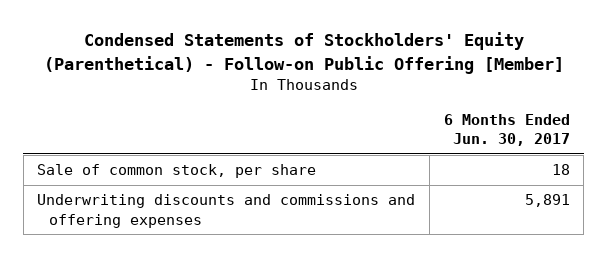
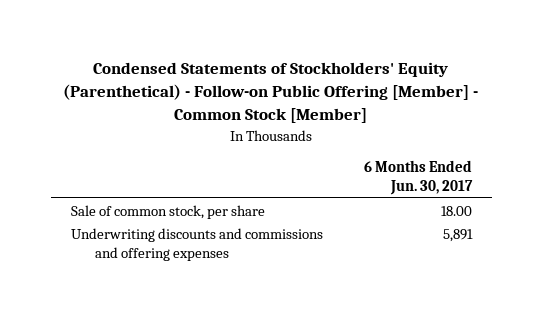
- Condensed Statements of Stockholders' Equity (Parenthetical) - Follow-on Public Offering [Member]
+ Condensed Statements of Stockholders' Equity (Parenthetical) - Follow-on Public Offering [Member] - Common Stock [Member]
- Sale of common stock, per share | 18
+ Sale of common stock, per share | 18.00

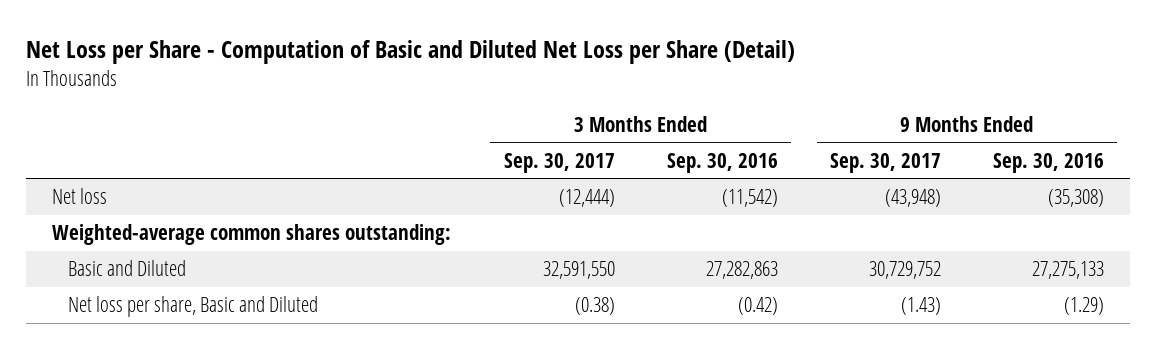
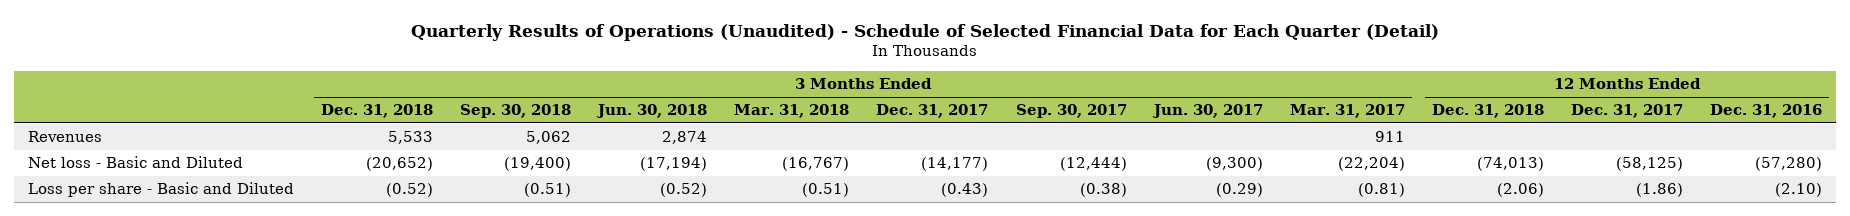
- Net Loss per Share - Computation of Basic and Diluted Net Loss per Share (Detail)
+ Quarterly Results of Operations (Unaudited) - Schedule of Selected Financial Data for Each Quarter (Detail)
- | 3 Months Ended Sep. 30, 2017 | 3 Months Ended Sep. 30, 2016 | 9 Months Ended Sep. 30, 2017 | 9 Months Ended Sep. 30, 2016
+ | 3 Months Ended Dec. 31, 2018 | 3 Months Ended Sep. 30, 2018 | 3 Months Ended Jun. 30, 2018 | 3 Months Ended Mar. 31, 2018 | 3 Months Ended Dec. 31, 2017 | 3 Months Ended Sep. 30, 2017 | 3 Months Ended Jun. 30, 2017 | 3 Months Ended Mar. 31, 2017 | 12 Months Ended Dec. 31, 2018 | 12 Months Ended Dec. 31, 2017 | 12 Months Ended Dec. 31, 2016
- Net loss | (12,444) | (11,542) | (43,948) | (35,308)
- Weighted-average common shares outstanding:
- Basic and Diluted | 32,591,550 | 27,282,863 | 30,729,752 | 27,275,133
- Net loss per share, Basic and Diluted | (0.38) | (0.42) | (1.43) | (1.29)
+ Revenues | 5,533 | 5,062 | 2,874 | | | | | 911 | | |
+ Net loss - Basic and Diluted | (20,652) | (19,400) | (17,194) | (16,767) | (14,177) | (12,444) | (9,300) | (22,204) | (74,013) | (58,125) | (57,280)
+ Loss per share - Basic and Diluted | (0.52) | (0.51) | (0.52) | (0.51) | (0.43) | (0.38) | (0.29) | (0.81) | (2.06) | (1.86) | (2.10)

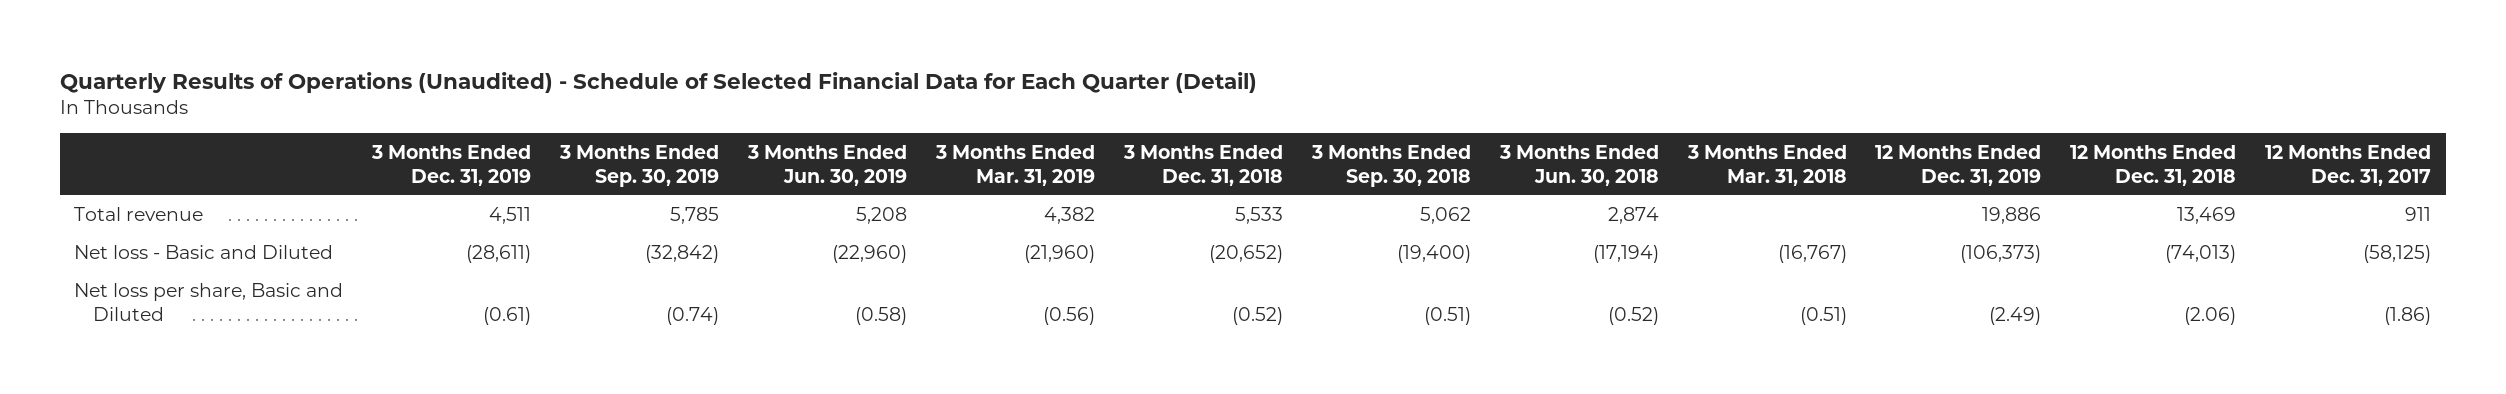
- | 3 Months Ended Dec. 31, 2018 | 3 Months Ended Sep. 30, 2018 | 3 Months Ended Jun. 30, 2018 | 3 Months Ended Mar. 31, 2018 | 3 Months Ended Dec. 31, 2017 | 3 Months Ended Sep. 30, 2017 | 3 Months Ended Jun. 30, 2017 | 3 Months Ended Mar. 31, 2017 | 12 Months Ended Dec. 31, 2018 | 12 Months Ended Dec. 31, 2017 | 12 Months Ended Dec. 31, 2016
+ | 3 Months Ended Dec. 31, 2019 | 3 Months Ended Sep. 30, 2019 | 3 Months Ended Jun. 30, 2019 | 3 Months Ended Mar. 31, 2019 | 3 Months Ended Dec. 31, 2018 | 3 Months Ended Sep. 30, 2018 | 3 Months Ended Jun. 30, 2018 | 3 Months Ended Mar. 31, 2018 | 12 Months Ended Dec. 31, 2019 | 12 Months Ended Dec. 31, 2018 | 12 Months Ended Dec. 31, 2017
- Revenues | 5,533 | 5,062 | 2,874 | | | | | 911 | | |
+ Total revenue | 4,511 | 5,785 | 5,208 | 4,382 | 5,533 | 5,062 | 2,874 | | 19,886 | 13,469 | 911
- Loss per share - Basic and Diluted | (0.52) | (0.51) | (0.52) | (0.51) | (0.43) | (0.38) | (0.29) | (0.81) | (2.06) | (1.86) | (2.10)
+ Net loss per share, Basic and Diluted | (0.61) | (0.74) | (0.58) | (0.56) | (0.52) | (0.51) | (0.52) | (0.51) | (2.49) | (2.06) | (1.86)

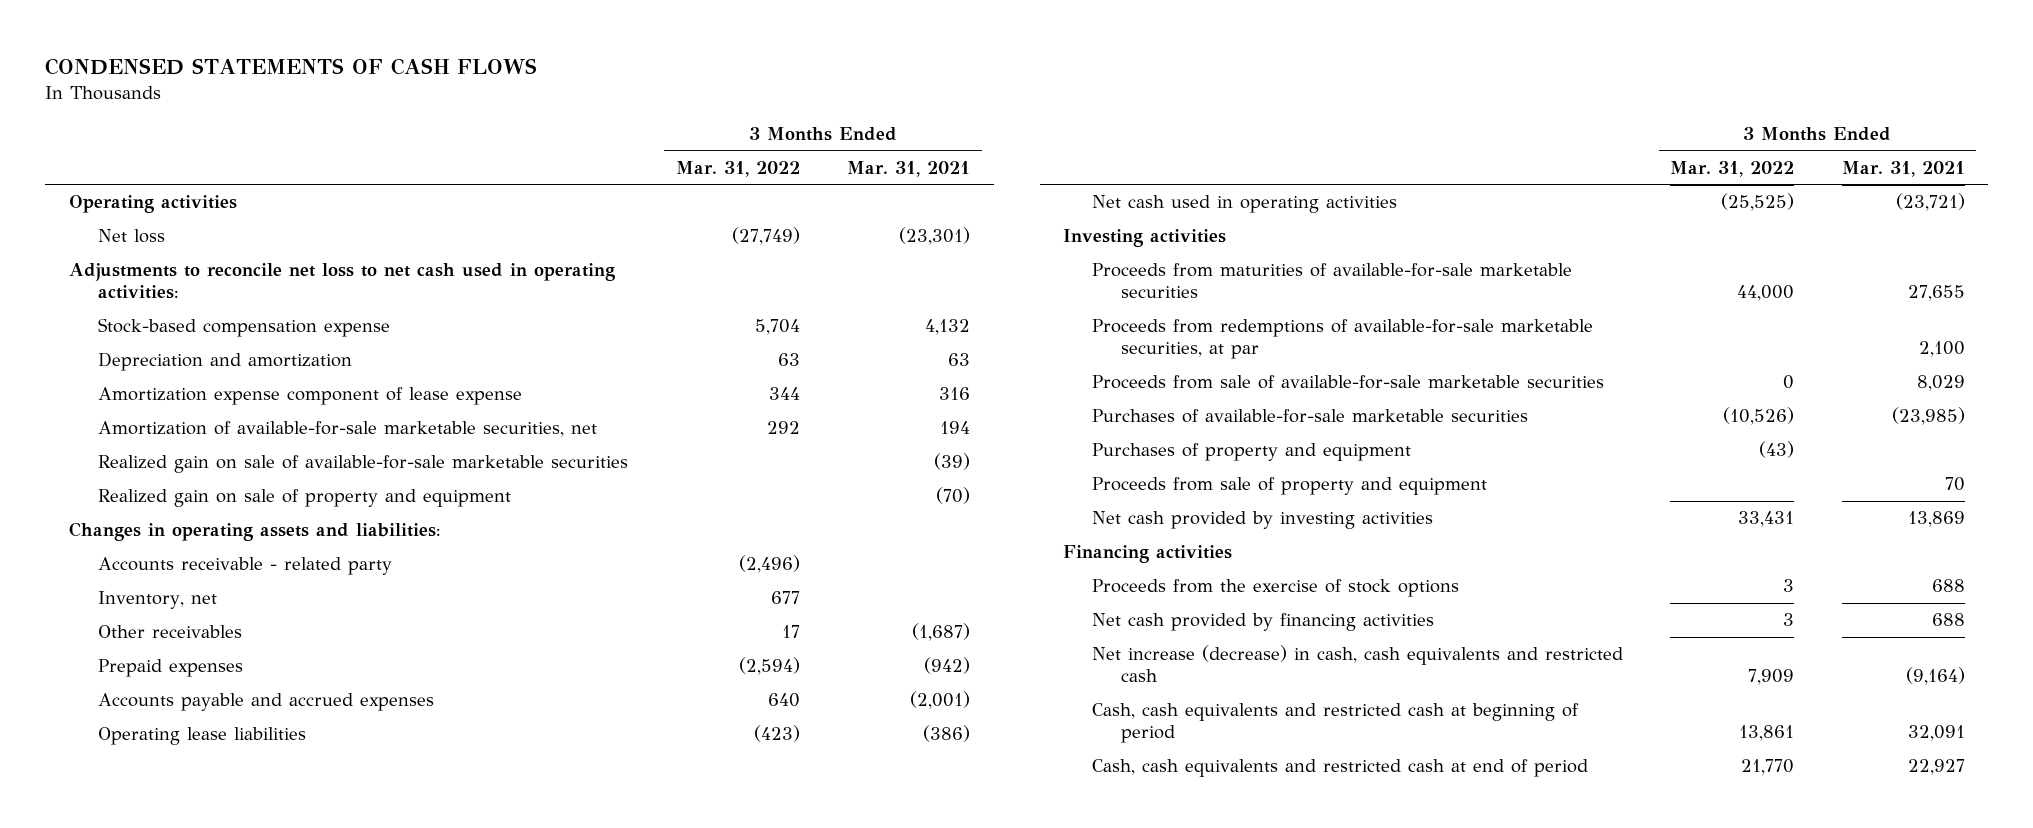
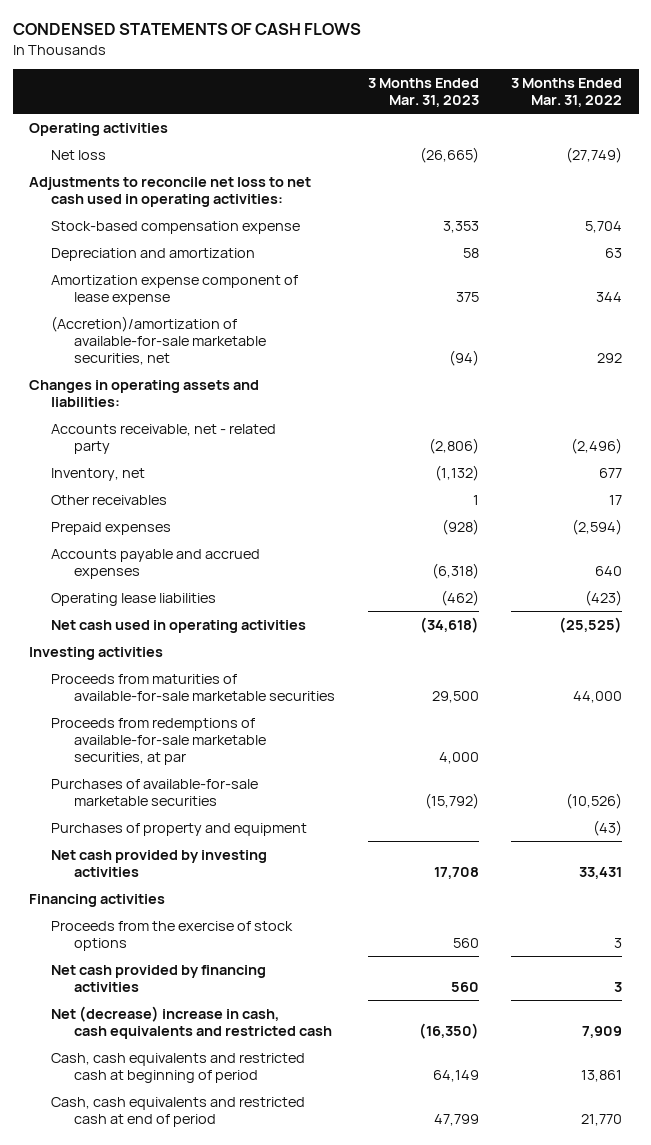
- | 3 Months Ended Mar. 31, 2022 | 3 Months Ended Mar. 31, 2021
+ | 3 Months Ended Mar. 31, 2023 | 3 Months Ended Mar. 31, 2022
- Amortization of available-for-sale marketable securities, net | 292 | 194
- Realized gain on sale of available-for-sale marketable securities | | (39)
- Realized gain on sale of property and equipment | | (70)
+ (Accretion)/amortization of available-for-sale marketable securities, net | (94) | 292
- Accounts receivable - related party | (2,496) |
+ Accounts receivable, net - related party | (2,806) | (2,496)
- Proceeds from sale of available-for-sale marketable securities | 0 | 8,029
- Proceeds from sale of property and equipment | | 70
- Net increase (decrease) in cash, cash equivalents and restricted cash | 7,909 | (9,164)
+ Net (decrease) increase in cash, cash equivalents and restricted cash | (16,350) | 7,909

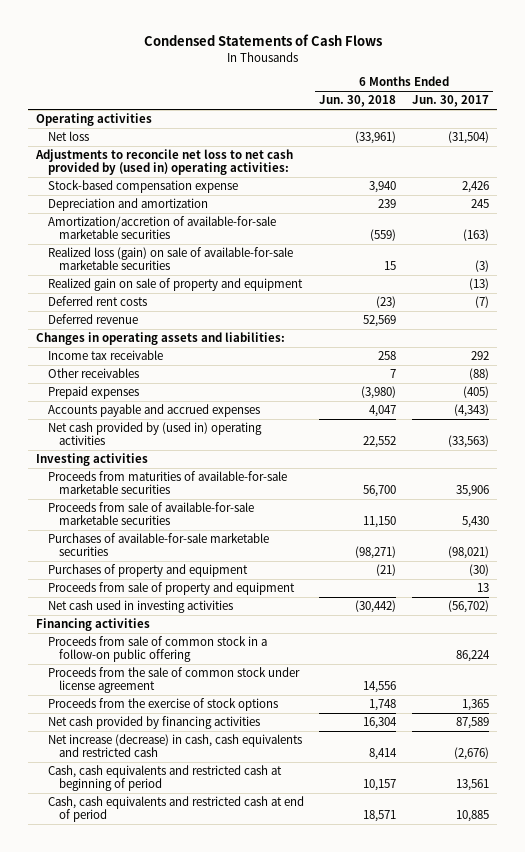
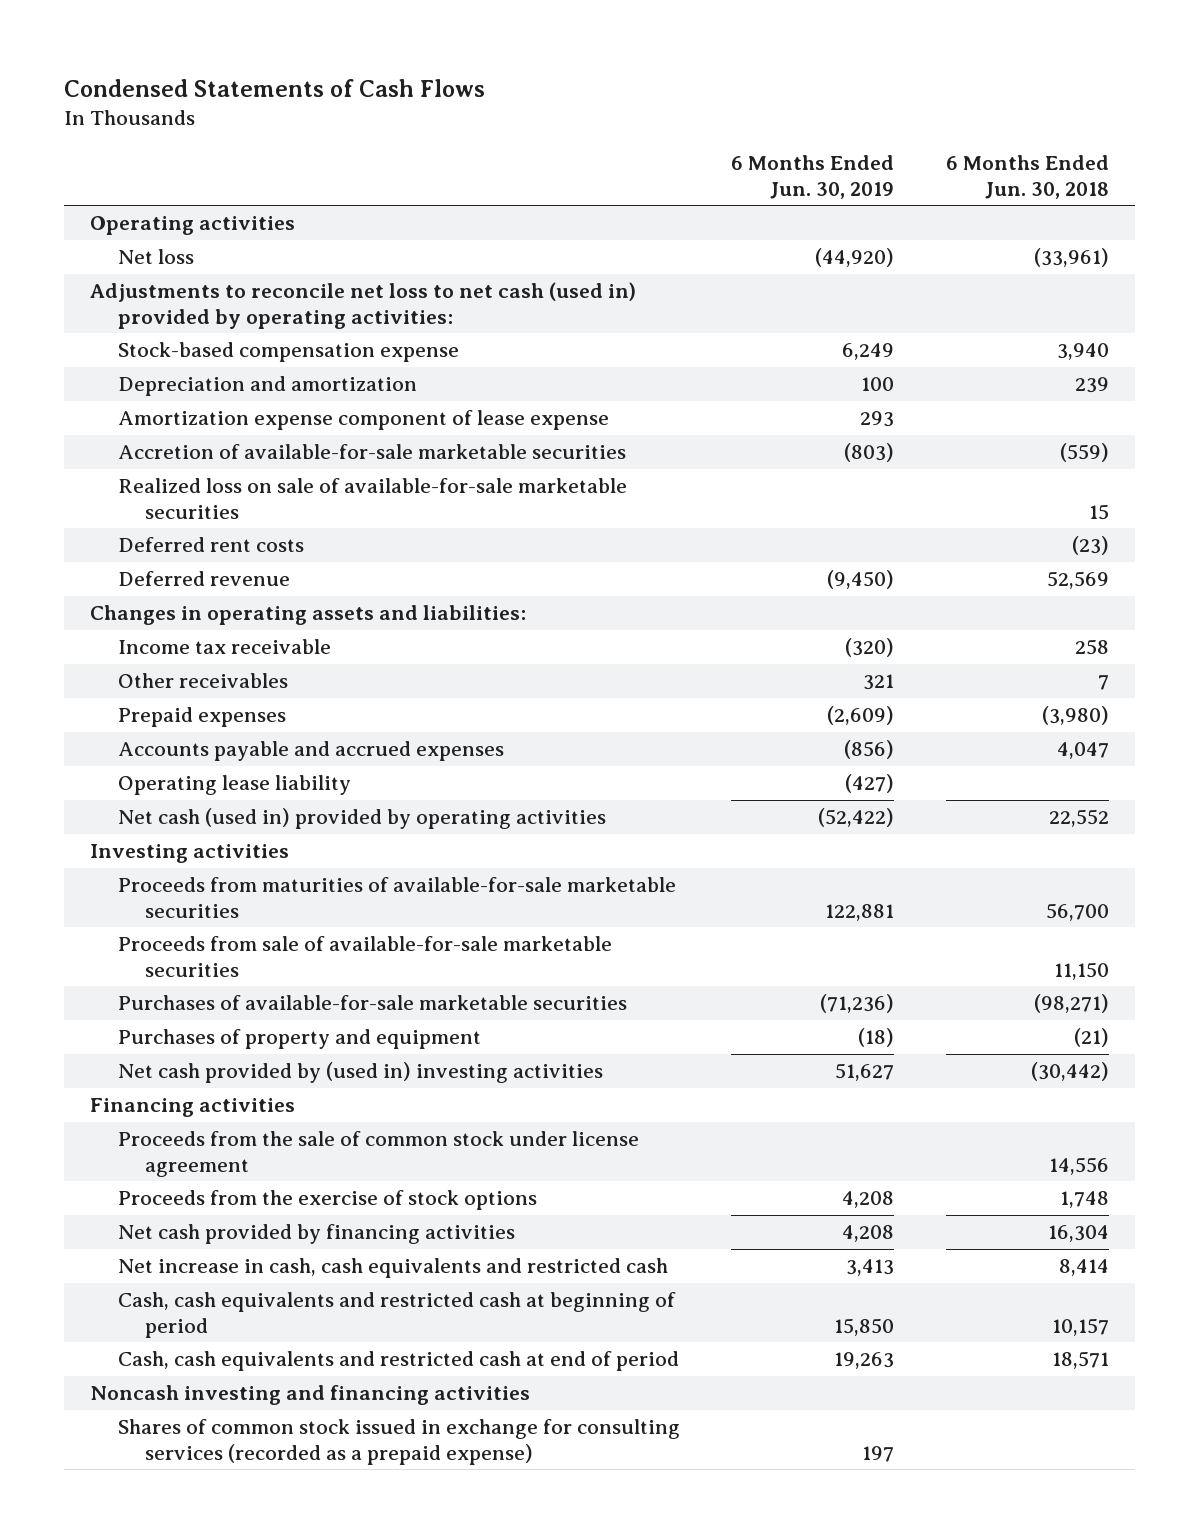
- | 6 Months Ended Jun. 30, 2018 | 6 Months Ended Jun. 30, 2017
+ | 6 Months Ended Jun. 30, 2019 | 6 Months Ended Jun. 30, 2018
- Adjustments to reconcile net loss to net cash provided by (used in) operating activities:
+ Adjustments to reconcile net loss to net cash (used in) provided by operating activities:
- Amortization/accretion of available-for-sale marketable securities | (559) | (163)
- Realized loss (gain) on sale of available-for-sale marketable securities | 15 | (3)
- Realized gain on sale of property and equipment | | (13)
+ Amortization expense component of lease expense | 293 |
+ Accretion of available-for-sale marketable securities | (803) | (559)
+ Realized loss on sale of available-for-sale marketable securities | | 15
- Net cash provided by (used in) operating activities | 22,552 | (33,563)
+ Operating lease liability | (427) |
+ Net cash (used in) provided by operating activities | (52,422) | 22,552
- Proceeds from sale of property and equipment | | 13
- Net cash used in investing activities | (30,442) | (56,702)
+ Net cash provided by (used in) investing activities | 51,627 | (30,442)
- Proceeds from sale of common stock in a follow-on public offering | | 86,224
- Net increase (decrease) in cash, cash equivalents and restricted cash | 8,414 | (2,676)
+ Net increase in cash, cash equivalents and restricted cash | 3,413 | 8,414
+ Noncash investing and financing activities
+ Shares of common stock issued in exchange for consulting services (recorded as a prepaid expense) | 197 |

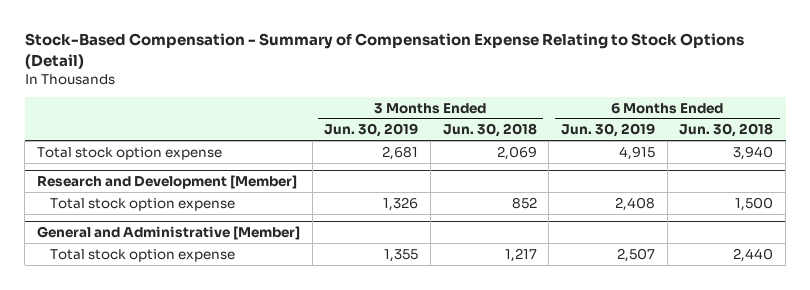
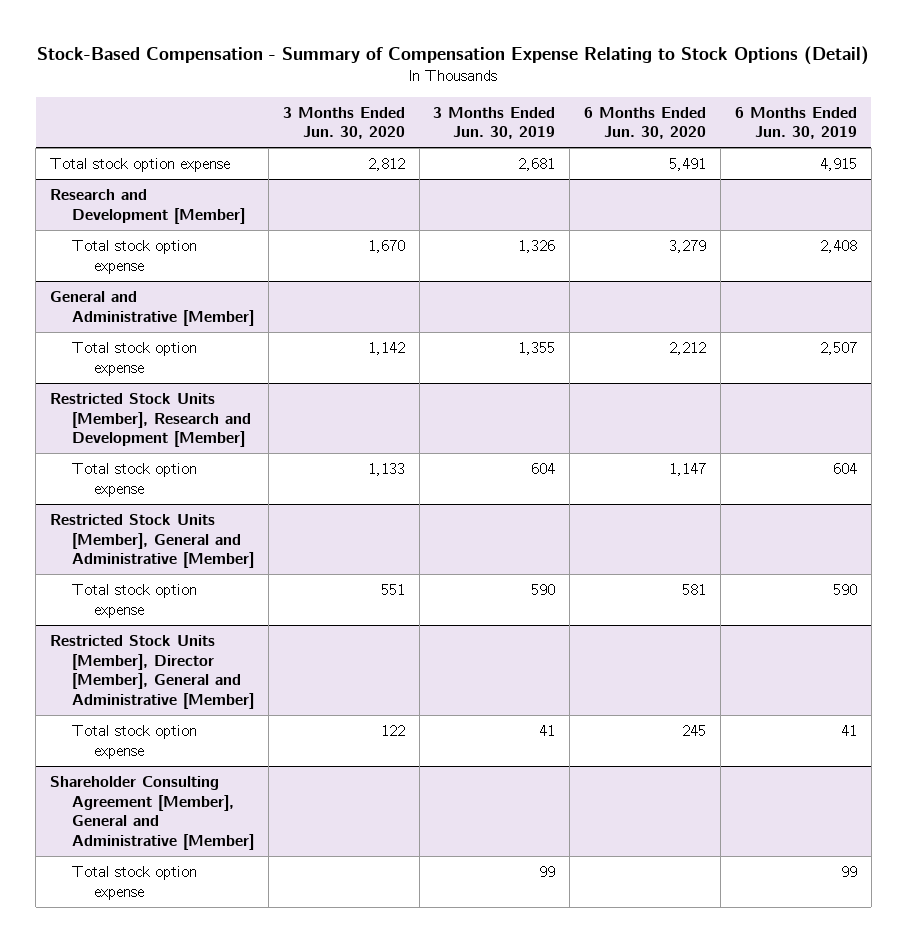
- | 3 Months Ended Jun. 30, 2019 | 3 Months Ended Jun. 30, 2018 | 6 Months Ended Jun. 30, 2019 | 6 Months Ended Jun. 30, 2018
+ | 3 Months Ended Jun. 30, 2020 | 3 Months Ended Jun. 30, 2019 | 6 Months Ended Jun. 30, 2020 | 6 Months Ended Jun. 30, 2019
+ Restricted Stock Units [Member], Research and Development [Member]
+ Total stock option expense | 1,133 | 604 | 1,147 | 604
+ Restricted Stock Units [Member], General and Administrative [Member]
+ Total stock option expense | 551 | 590 | 581 | 590
+ Restricted Stock Units [Member], Director [Member], General and Administrative [Member]
+ Total stock option expense | 122 | 41 | 245 | 41
+ Shareholder Consulting Agreement [Member], General and Administrative [Member]
+ Total stock option expense | | 99 | | 99

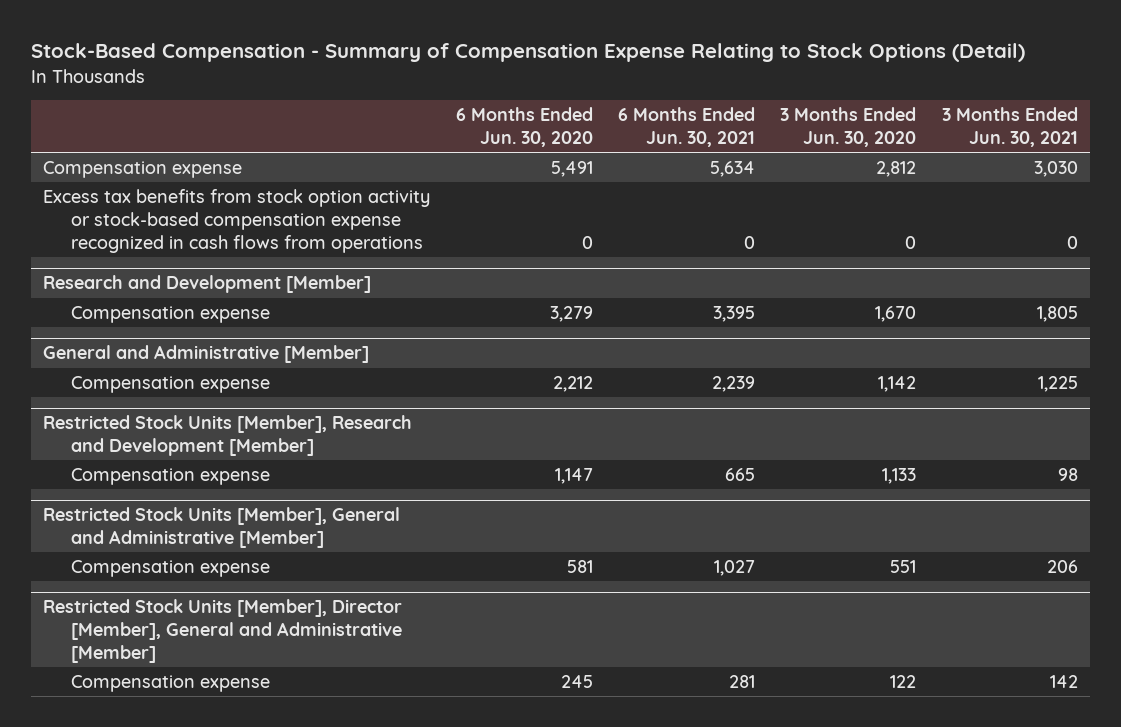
- | 3 Months Ended Jun. 30, 2020 | 3 Months Ended Jun. 30, 2019 | 6 Months Ended Jun. 30, 2020 | 6 Months Ended Jun. 30, 2019
+ | 6 Months Ended Jun. 30, 2020 | 6 Months Ended Jun. 30, 2021 | 3 Months Ended Jun. 30, 2020 | 3 Months Ended Jun. 30, 2021
- Total stock option expense | 2,812 | 2,681 | 5,491 | 4,915
+ Compensation expense | 5,491 | 5,634 | 2,812 | 3,030
+ Excess tax benefits from stock option activity or stock-based compensation expense recognized in cash flows from operations | 0 | 0 | 0 | 0
@ Research and Development [Member]
- Total stock option expense | 1,670 | 1,326 | 3,279 | 2,408
+ Compensation expense | 3,279 | 3,395 | 1,670 | 1,805
@ General and Administrative [Member]
- Total stock option expense | 1,142 | 1,355 | 2,212 | 2,507
+ Compensation expense | 2,212 | 2,239 | 1,142 | 1,225
@ Restricted Stock Units [Member], Research and Development [Member]
- Total stock option expense | 1,133 | 604 | 1,147 | 604
+ Compensation expense | 1,147 | 665 | 1,133 | 98
@ Restricted Stock Units [Member], General and Administrative [Member]
- Total stock option expense | 551 | 590 | 581 | 590
+ Compensation expense | 581 | 1,027 | 551 | 206
@ Restricted Stock Units [Member], Director [Member], General and Administrative [Member]
- Total stock option expense | 122 | 41 | 245 | 41
- Shareholder Consulting Agreement [Member], General and Administrative [Member]
- Total stock option expense | | 99 | | 99
@ Restricted Stock Units [Member], Director [Member], General and Administrative [Member]
+ Compensation expense | 245 | 281 | 122 | 142

